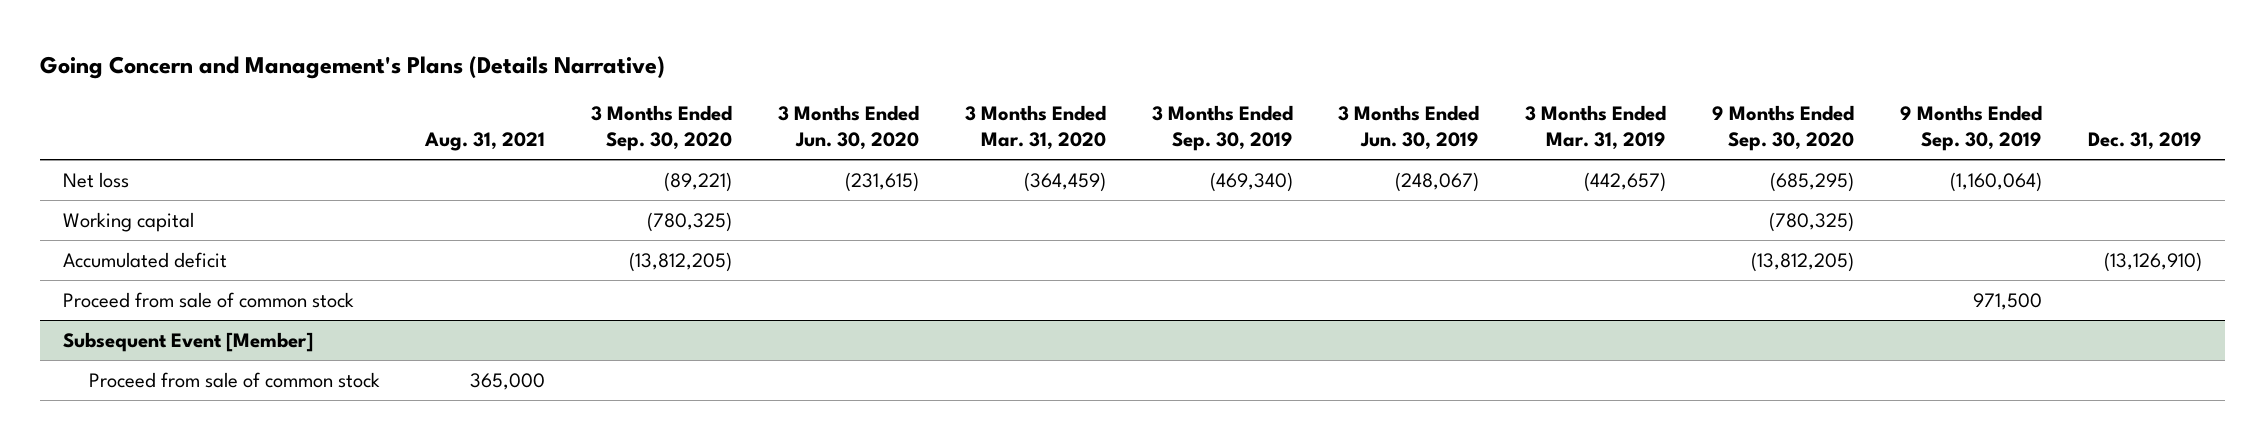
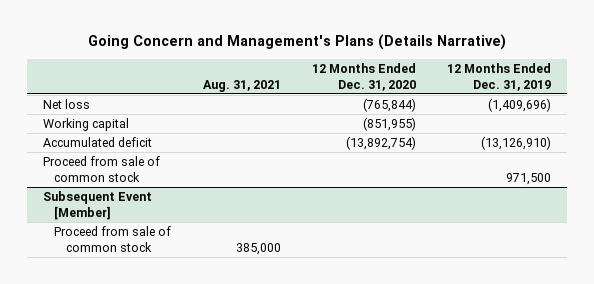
- | Aug. 31, 2021 | 3 Months Ended Sep. 30, 2020 | 3 Months Ended Jun. 30, 2020 | 3 Months Ended Mar. 31, 2020 | 3 Months Ended Sep. 30, 2019 | 3 Months Ended Jun. 30, 2019 | 3 Months Ended Mar. 31, 2019 | 9 Months Ended Sep. 30, 2020 | 9 Months Ended Sep. 30, 2019 | Dec. 31, 2019
+ | Aug. 31, 2021 | 12 Months Ended Dec. 31, 2020 | 12 Months Ended Dec. 31, 2019
@ Subsequent Event [Member]
- Proceed from sale of common stock | 365,000 | | | | | | | | |
+ Proceed from sale of common stock | 385,000 | |

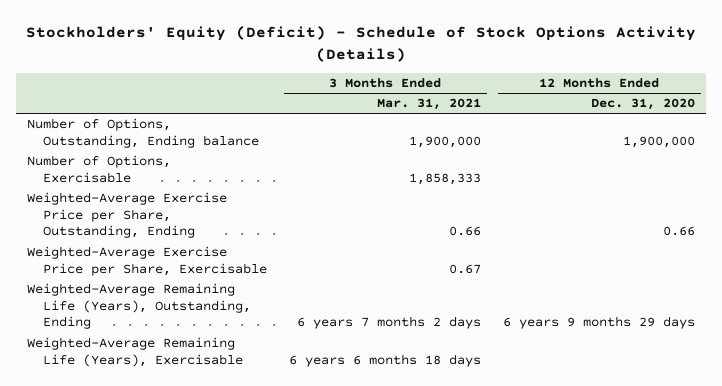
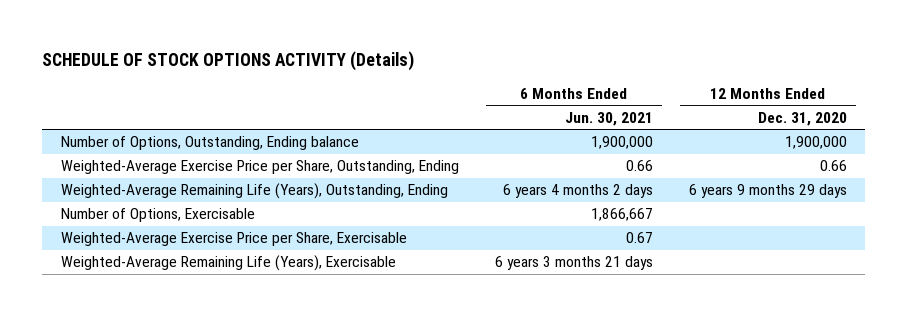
- Stockholders' Equity (Deficit) - Schedule of Stock Options Activity (Details)
+ SCHEDULE OF STOCK OPTIONS ACTIVITY (Details)
- | 3 Months Ended Mar. 31, 2021 | 12 Months Ended Dec. 31, 2020
+ | 6 Months Ended Jun. 30, 2021 | 12 Months Ended Dec. 31, 2020
moved down: Number of Options, Exercisable | 1,866,667 |
moved down: Weighted-Average Exercise Price per Share, Exercisable | 0.67 |

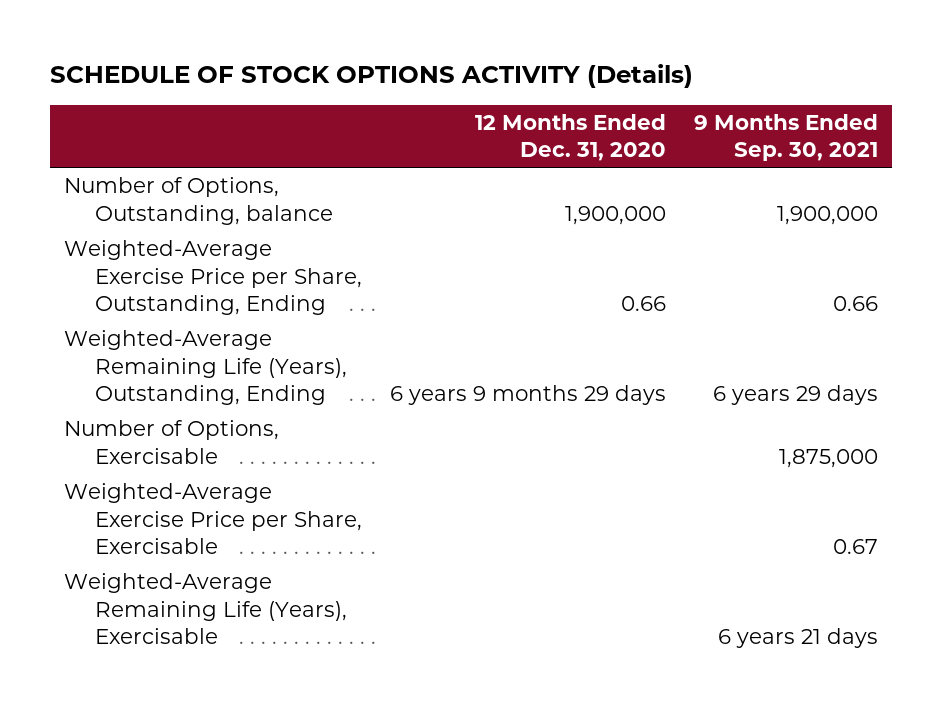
- | 6 Months Ended Jun. 30, 2021 | 12 Months Ended Dec. 31, 2020
+ | 12 Months Ended Dec. 31, 2020 | 9 Months Ended Sep. 30, 2021
- Number of Options, Outstanding, Ending balance | 1,900,000 | 1,900,000
+ Number of Options, Outstanding, balance | 1,900,000 | 1,900,000

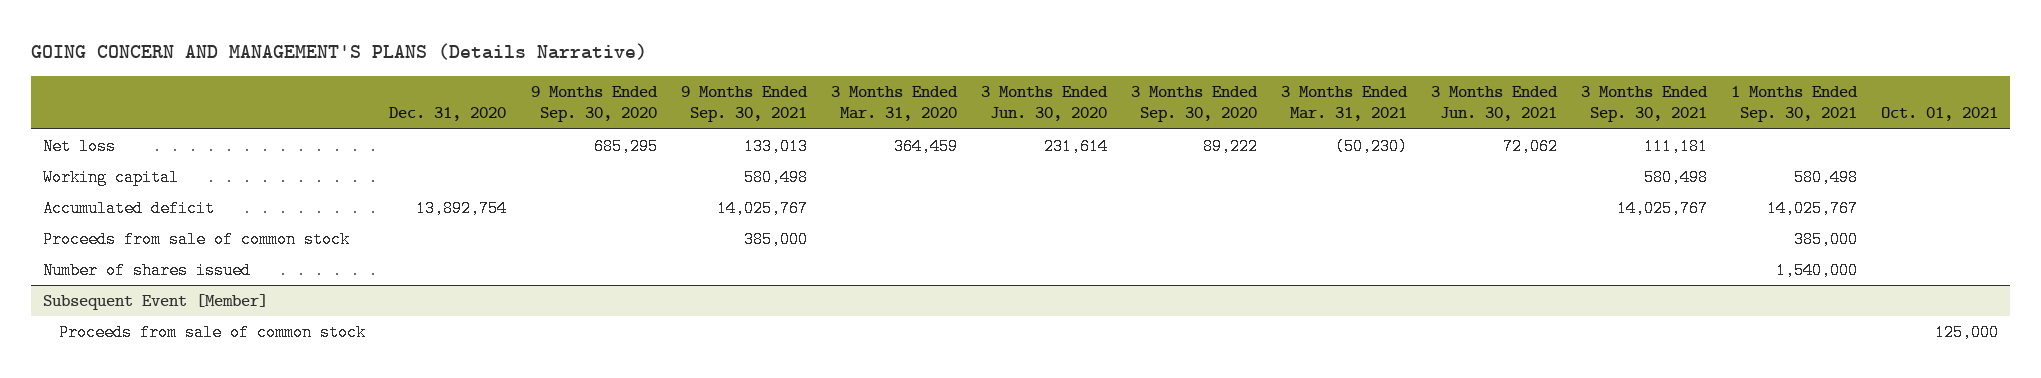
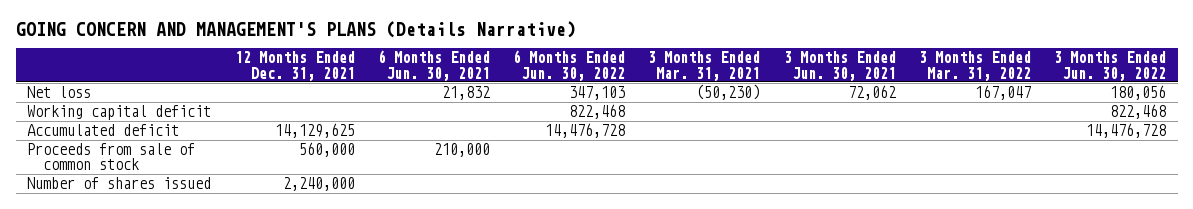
- | Dec. 31, 2020 | 9 Months Ended Sep. 30, 2020 | 9 Months Ended Sep. 30, 2021 | 3 Months Ended Mar. 31, 2020 | 3 Months Ended Jun. 30, 2020 | 3 Months Ended Sep. 30, 2020 | 3 Months Ended Mar. 31, 2021 | 3 Months Ended Jun. 30, 2021 | 3 Months Ended Sep. 30, 2021 | 1 Months Ended Sep. 30, 2021 | Oct. 01, 2021
+ | 12 Months Ended Dec. 31, 2021 | 6 Months Ended Jun. 30, 2021 | 6 Months Ended Jun. 30, 2022 | 3 Months Ended Mar. 31, 2021 | 3 Months Ended Jun. 30, 2021 | 3 Months Ended Mar. 31, 2022 | 3 Months Ended Jun. 30, 2022
- Working capital | | | 580,498 | | | | | | 580,498 | 580,498 |
+ Working capital deficit | | | 822,468 | | | | 822,468
- Subsequent Event [Member]
- Proceeds from sale of common stock | | | | | | | | | | | 125,000

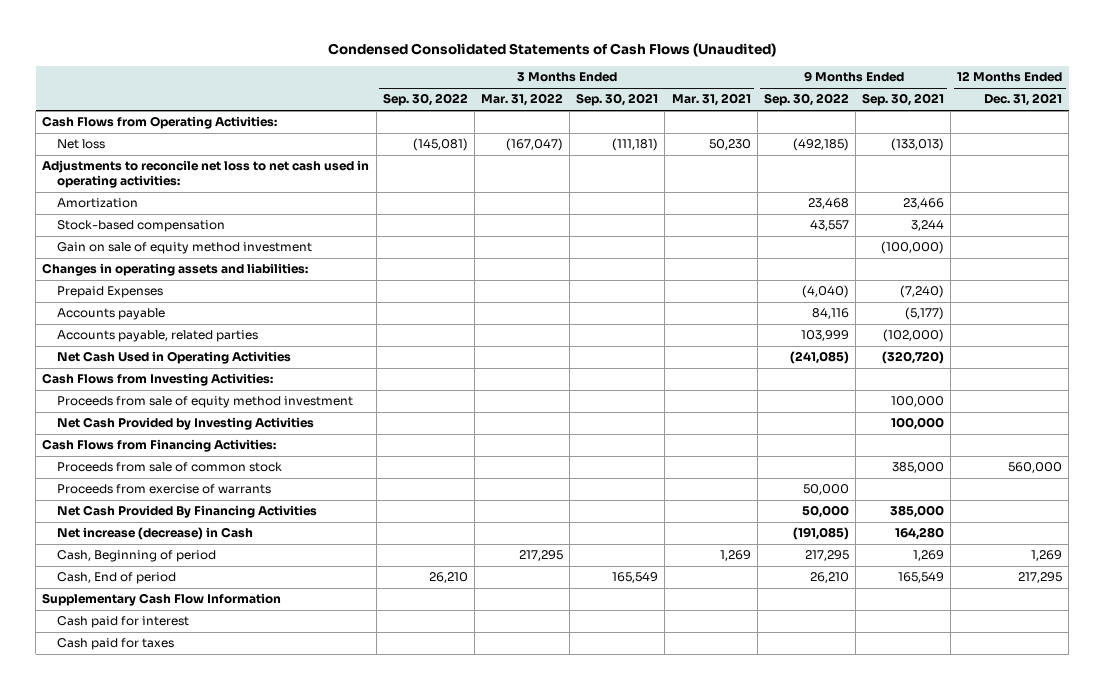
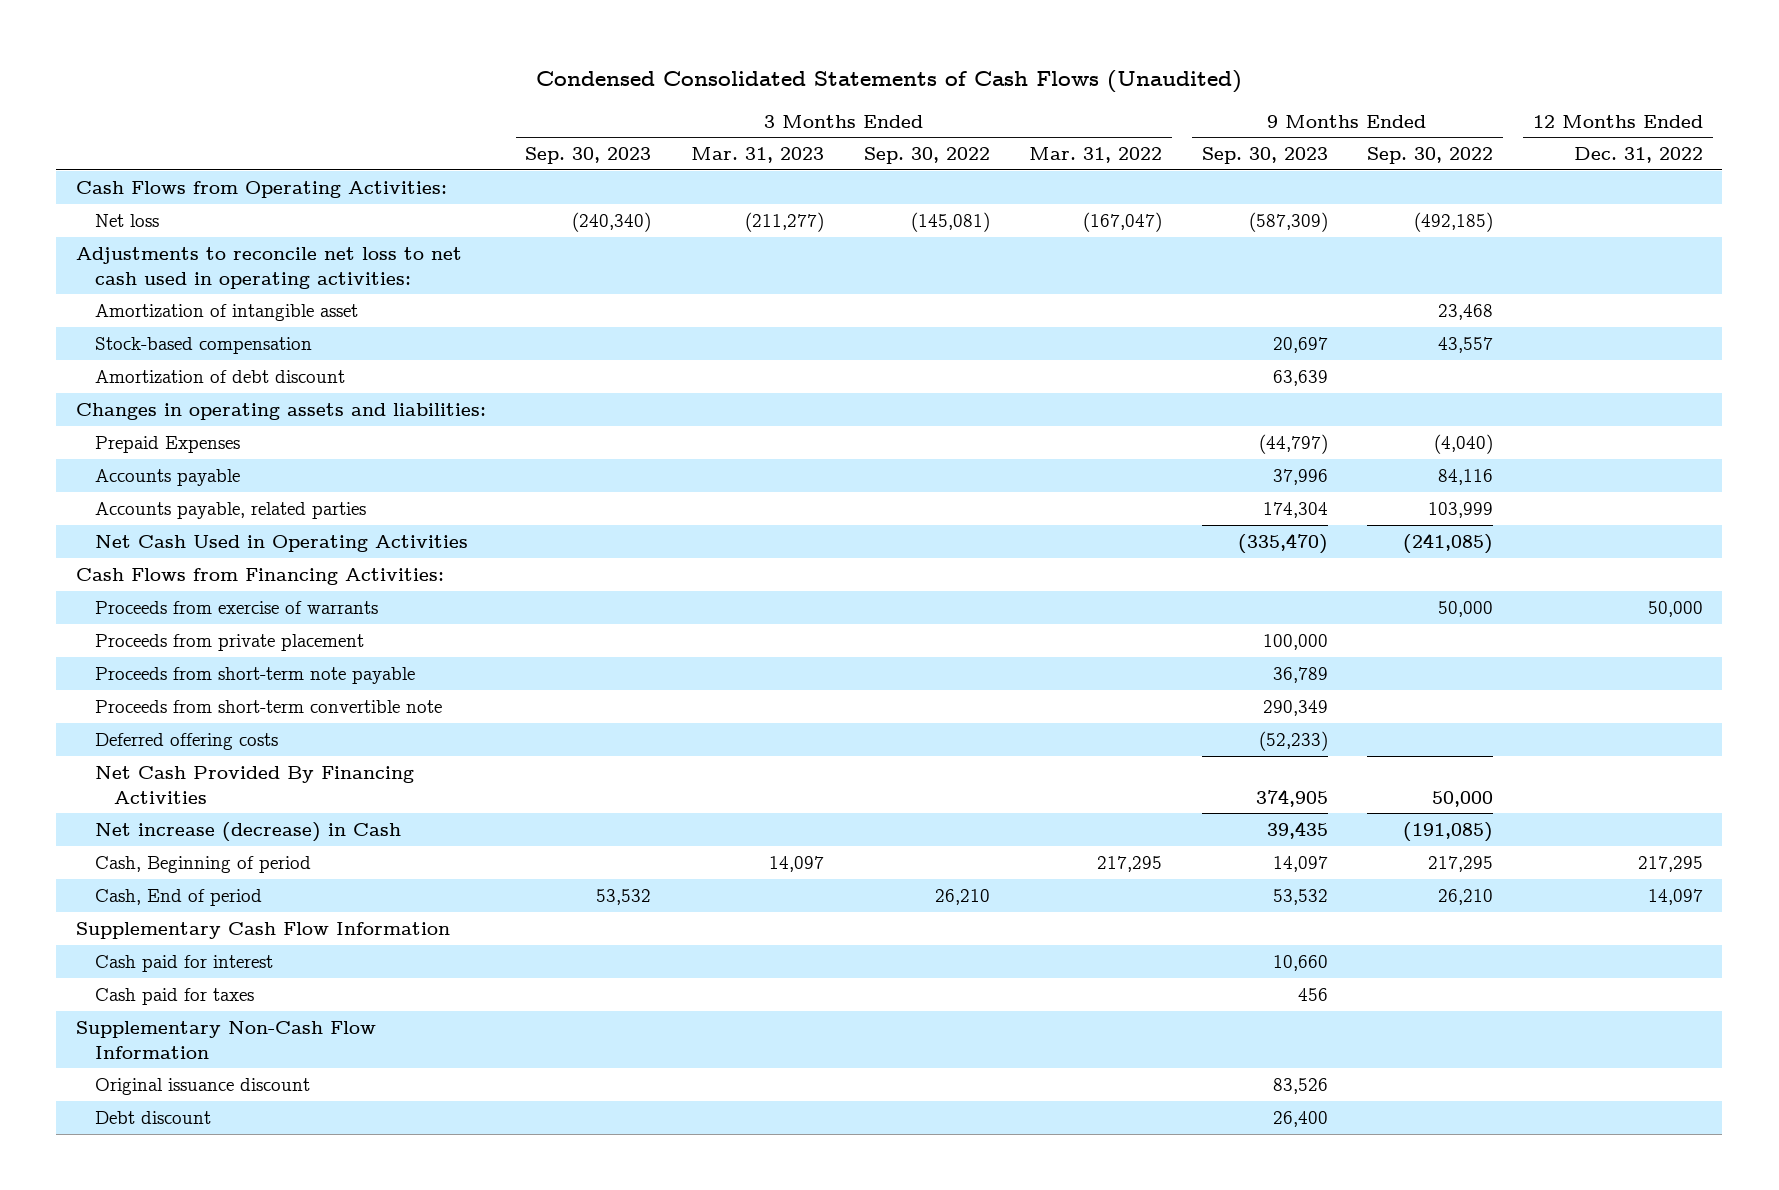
- | 3 Months Ended Sep. 30, 2022 | 3 Months Ended Mar. 31, 2022 | 3 Months Ended Sep. 30, 2021 | 3 Months Ended Mar. 31, 2021 | 9 Months Ended Sep. 30, 2022 | 9 Months Ended Sep. 30, 2021 | 12 Months Ended Dec. 31, 2021
+ | 3 Months Ended Sep. 30, 2023 | 3 Months Ended Mar. 31, 2023 | 3 Months Ended Sep. 30, 2022 | 3 Months Ended Mar. 31, 2022 | 9 Months Ended Sep. 30, 2023 | 9 Months Ended Sep. 30, 2022 | 12 Months Ended Dec. 31, 2022
- Amortization | | | | | 23,468 | 23,466 |
+ Amortization of intangible asset | | | | | | 23,468 |
- Gain on sale of equity method investment | | | | | | (100,000) |
+ Amortization of debt discount | | | | | 63,639 | |
- Cash Flows from Investing Activities:
- Proceeds from sale of equity method investment | | | | | | 100,000 |
- Net Cash Provided by Investing Activities | | | | | | 100,000 |
- Proceeds from sale of common stock | | | | | | 385,000 | 560,000
+ Proceeds from private placement | | | | | 100,000 | |
+ Proceeds from short-term note payable | | | | | 36,789 | |
+ Proceeds from short-term convertible note | | | | | 290,349 | |
+ Deferred offering costs | | | | | (52,233) | |
+ Supplementary Non-Cash Flow Information
+ Original issuance discount | | | | | 83,526 | |
+ Debt discount | | | | | 26,400 | |

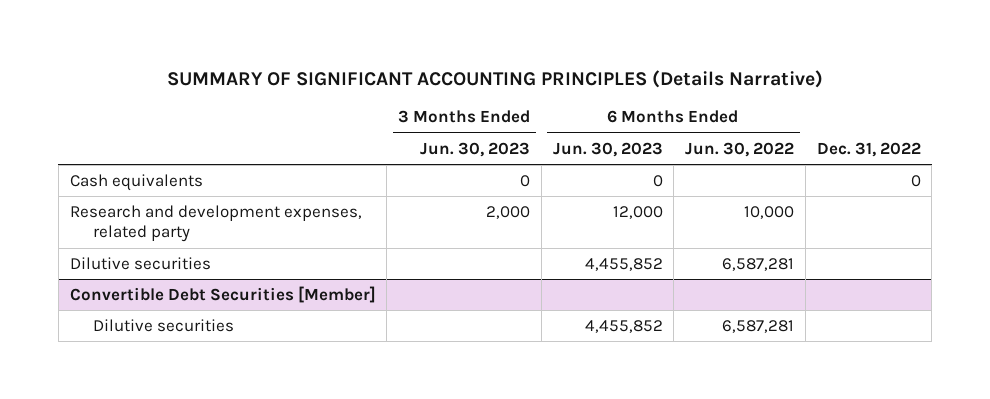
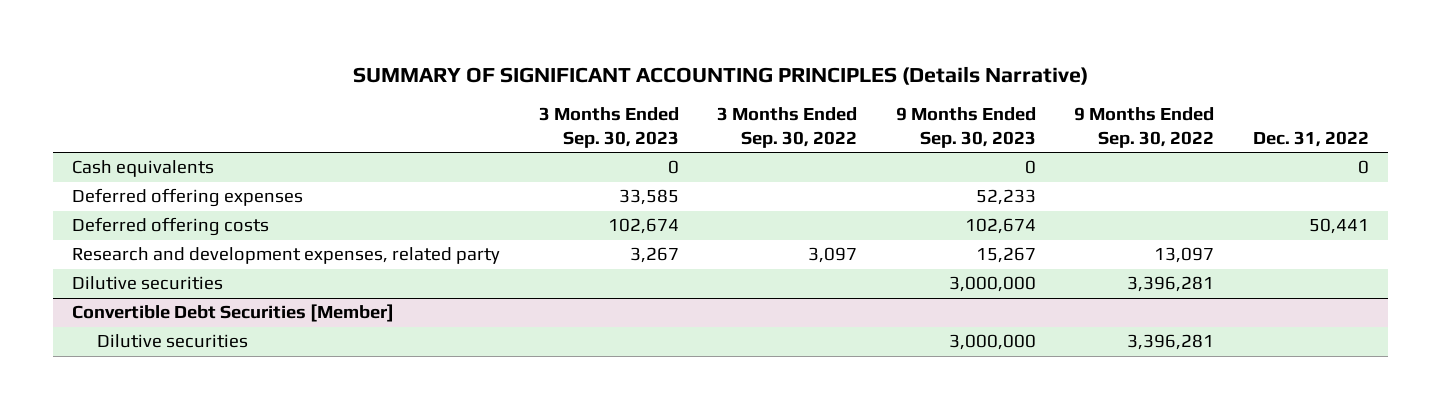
- | 3 Months Ended Jun. 30, 2023 | 6 Months Ended Jun. 30, 2023 | 6 Months Ended Jun. 30, 2022 | Dec. 31, 2022
+ | 3 Months Ended Sep. 30, 2023 | 3 Months Ended Sep. 30, 2022 | 9 Months Ended Sep. 30, 2023 | 9 Months Ended Sep. 30, 2022 | Dec. 31, 2022
+ Deferred offering expenses | 33,585 | | 52,233 | |
+ Deferred offering costs | 102,674 | | 102,674 | | 50,441

